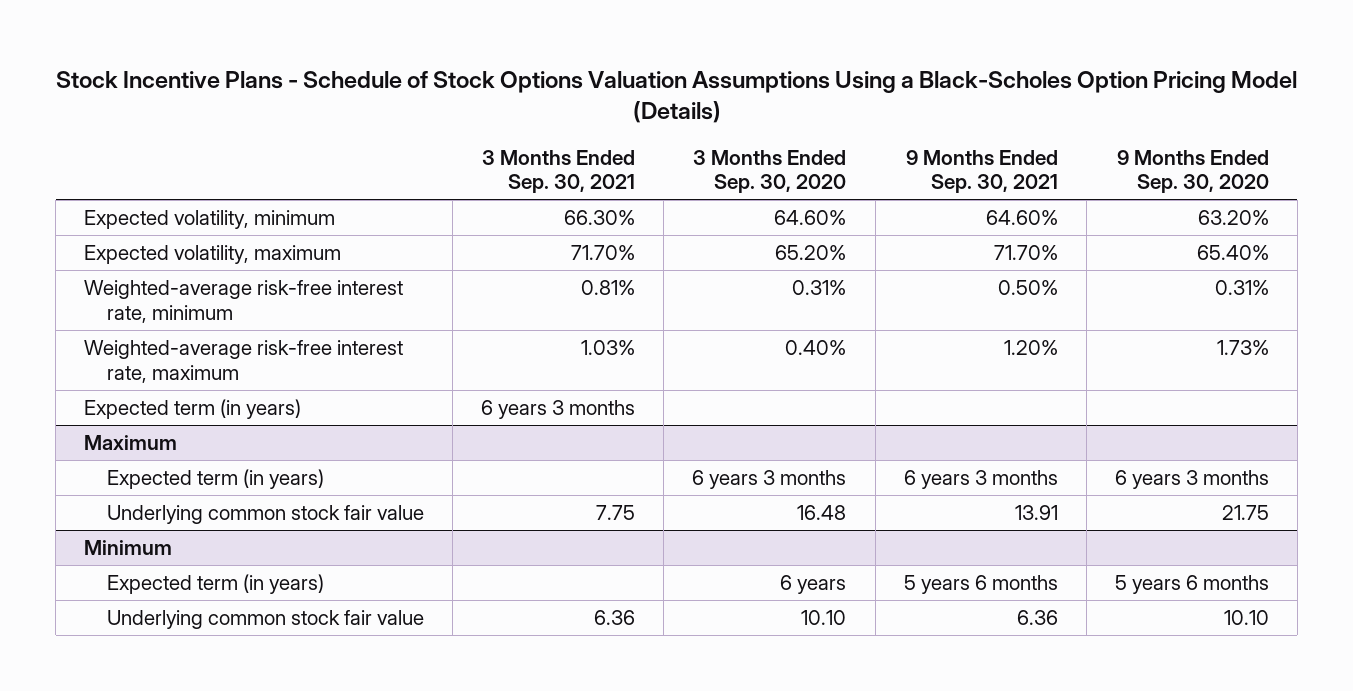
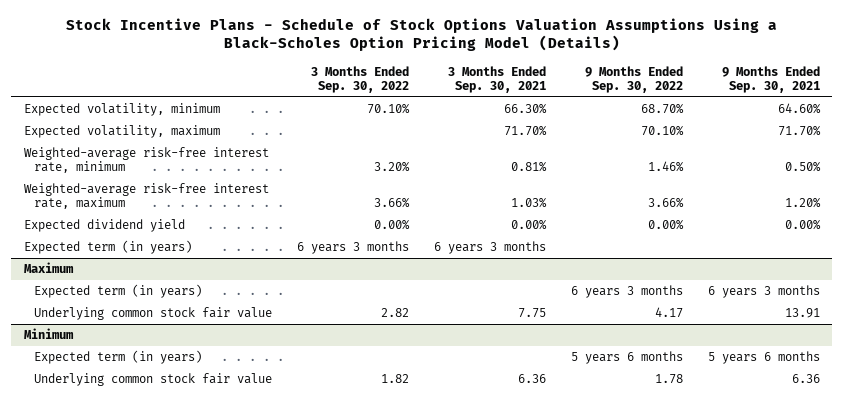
- | 3 Months Ended Sep. 30, 2021 | 3 Months Ended Sep. 30, 2020 | 9 Months Ended Sep. 30, 2021 | 9 Months Ended Sep. 30, 2020
+ | 3 Months Ended Sep. 30, 2022 | 3 Months Ended Sep. 30, 2021 | 9 Months Ended Sep. 30, 2022 | 9 Months Ended Sep. 30, 2021
+ Expected dividend yield | 0.00% | 0.00% | 0.00% | 0.00%

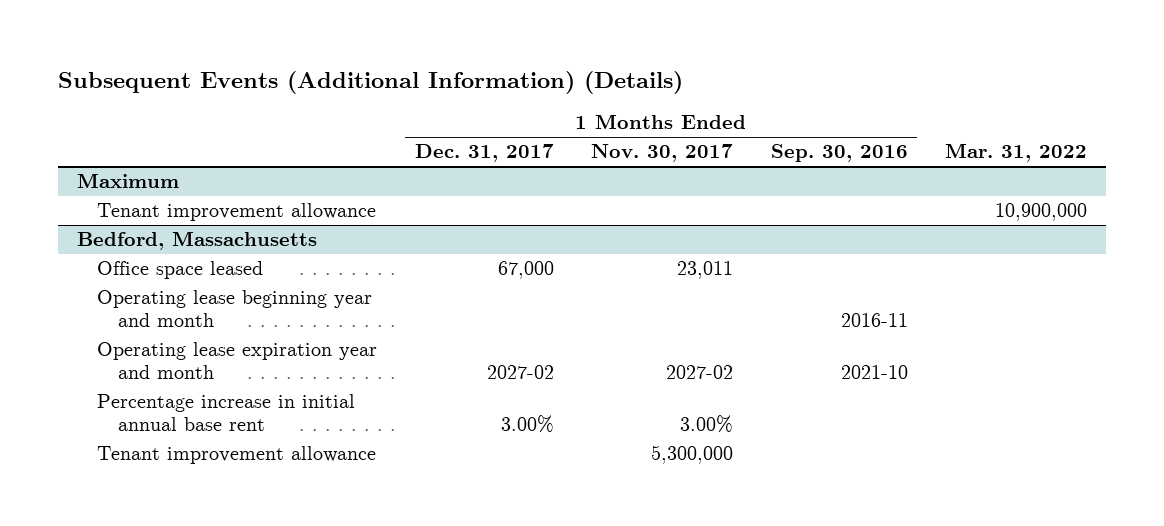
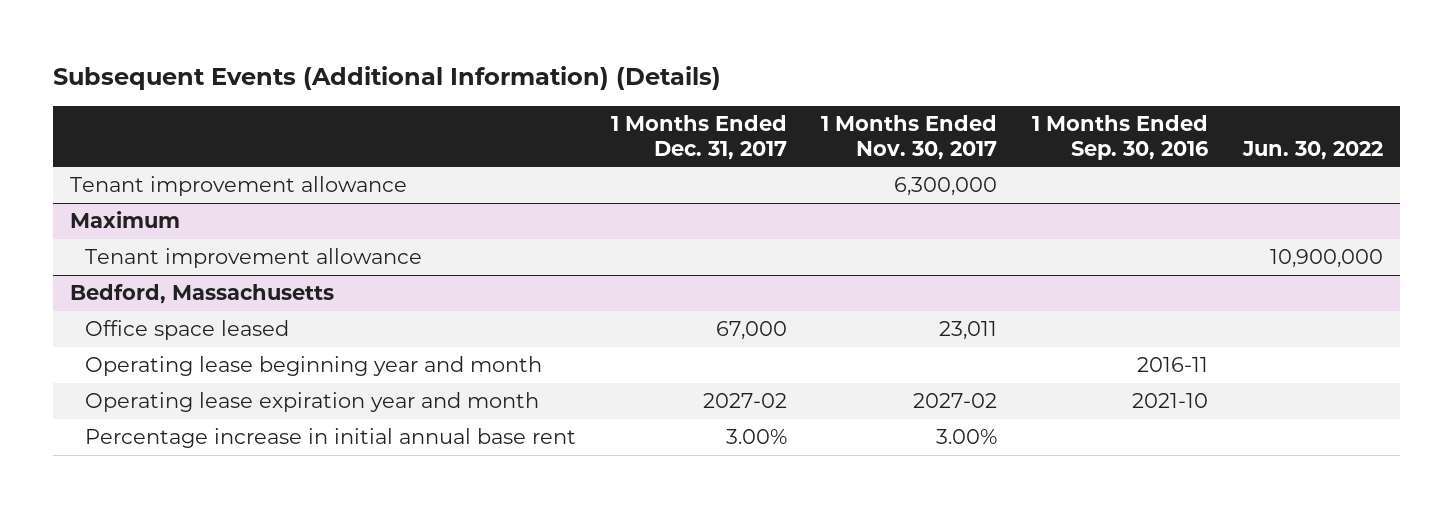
- | 1 Months Ended Dec. 31, 2017 | 1 Months Ended Nov. 30, 2017 | 1 Months Ended Sep. 30, 2016 | Mar. 31, 2022
+ | 1 Months Ended Dec. 31, 2017 | 1 Months Ended Nov. 30, 2017 | 1 Months Ended Sep. 30, 2016 | Jun. 30, 2022
+ Tenant improvement allowance | | 6,300,000 | |
@ Bedford, Massachusetts
- Tenant improvement allowance | | 5,300,000 | |

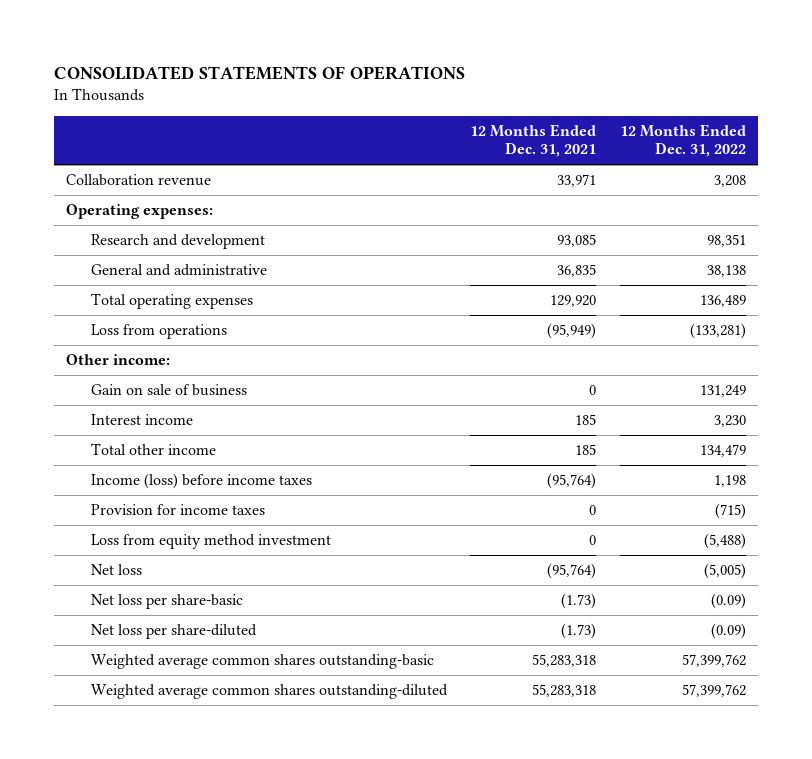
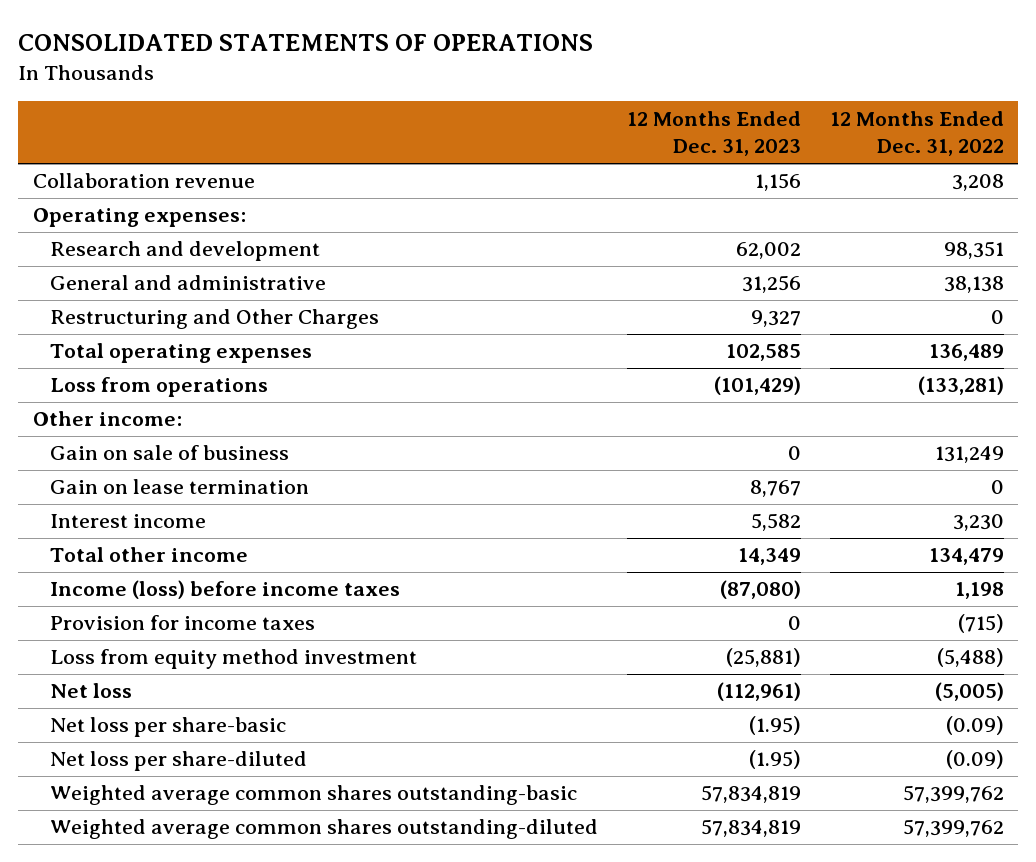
- | 12 Months Ended Dec. 31, 2021 | 12 Months Ended Dec. 31, 2022
+ | 12 Months Ended Dec. 31, 2023 | 12 Months Ended Dec. 31, 2022
+ Restructuring and Other Charges | 9,327 | 0
+ Gain on lease termination | 8,767 | 0

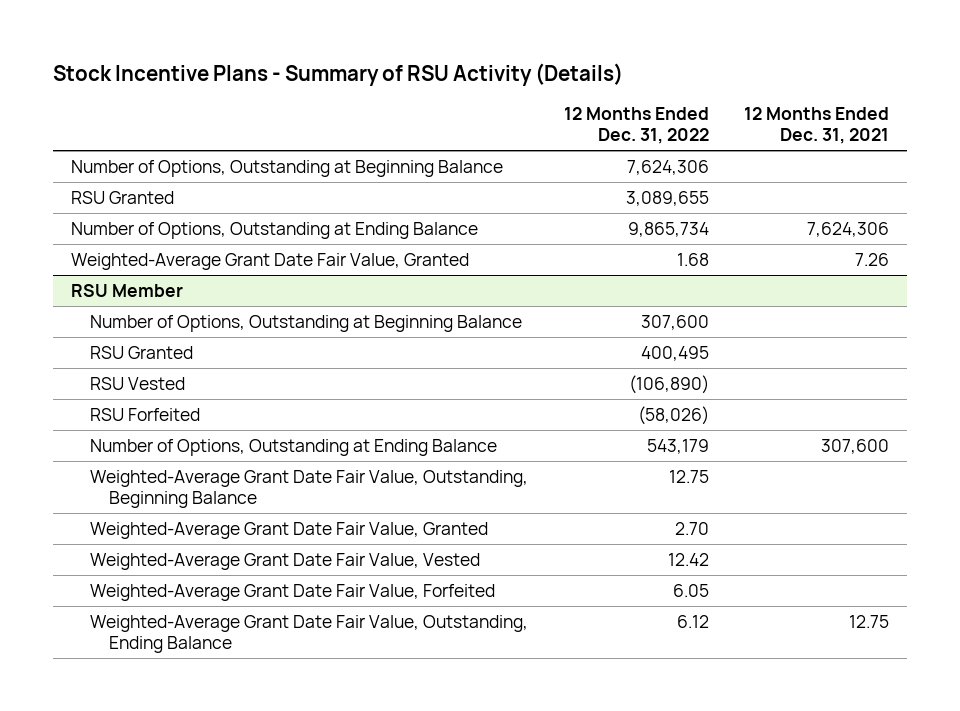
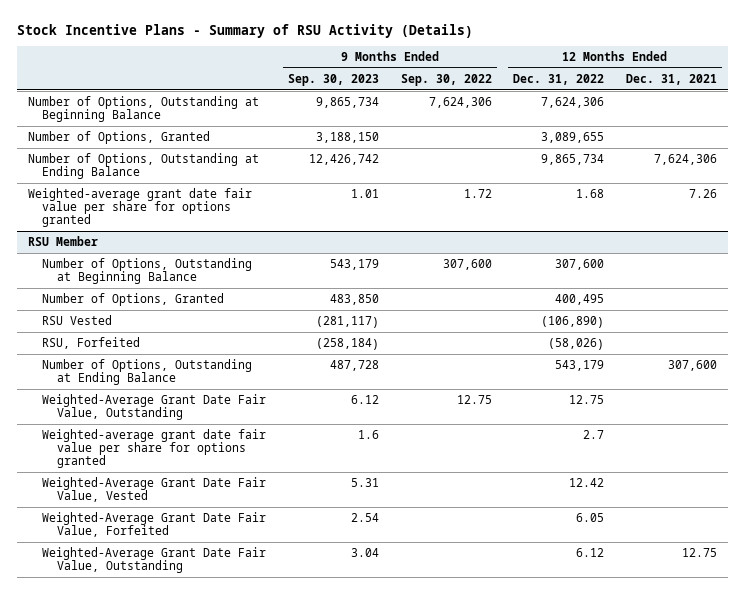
- | 12 Months Ended Dec. 31, 2022 | 12 Months Ended Dec. 31, 2021
+ | 9 Months Ended Sep. 30, 2023 | 9 Months Ended Sep. 30, 2022 | 12 Months Ended Dec. 31, 2022 | 12 Months Ended Dec. 31, 2021
- RSU Granted | 3,089,655 |
+ Number of Options, Granted | 3,188,150 | | 3,089,655 |
- Weighted-Average Grant Date Fair Value, Granted | 1.68 | 7.26
+ Weighted-average grant date fair value per share for options granted | 1.01 | 1.72 | 1.68 | 7.26
@ RSU Member
- RSU Granted | 400,495 |
+ Number of Options, Granted | 483,850 | | 400,495 |
- RSU Forfeited | (58,026) |
+ RSU, Forfeited | (258,184) | | (58,026) |
- Weighted-Average Grant Date Fair Value, Outstanding, Beginning Balance | 12.75 |
- Weighted-Average Grant Date Fair Value, Granted | 2.70 |
+ Weighted-Average Grant Date Fair Value, Outstanding | 6.12 | 12.75 | 12.75 |
+ Weighted-average grant date fair value per share for options granted | 1.6 | | 2.7 |
- Weighted-Average Grant Date Fair Value, Outstanding, Ending Balance | 6.12 | 12.75
+ Weighted-Average Grant Date Fair Value, Outstanding | 3.04 | | 6.12 | 12.75

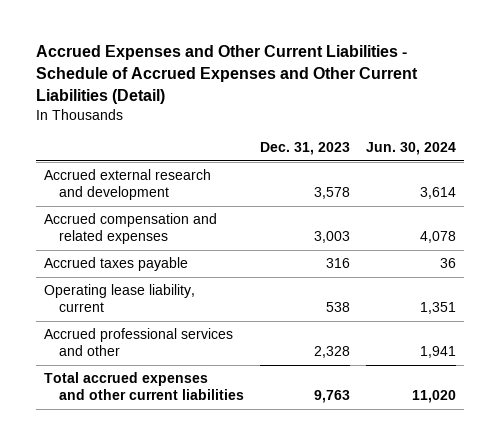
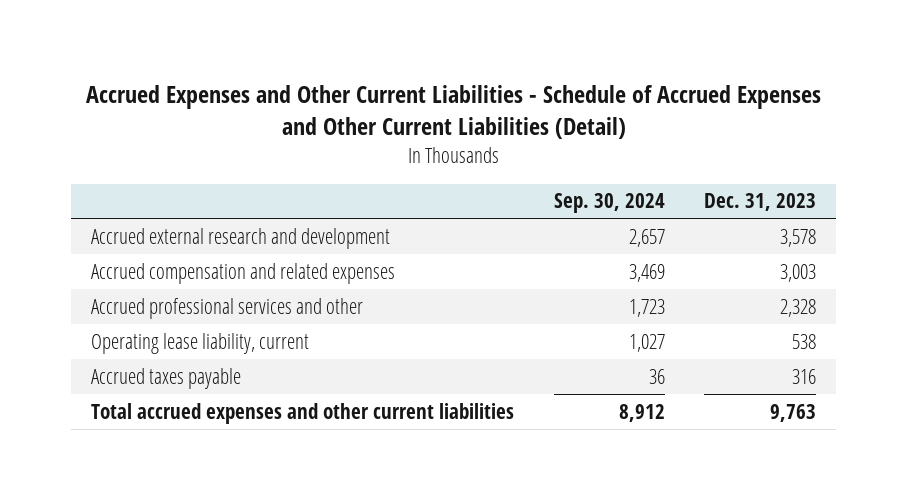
- | Dec. 31, 2023 | Jun. 30, 2024
+ | Sep. 30, 2024 | Dec. 31, 2023
moved down: Operating lease liability, current | 1,027 | 538
moved down: Accrued taxes payable | 36 | 316

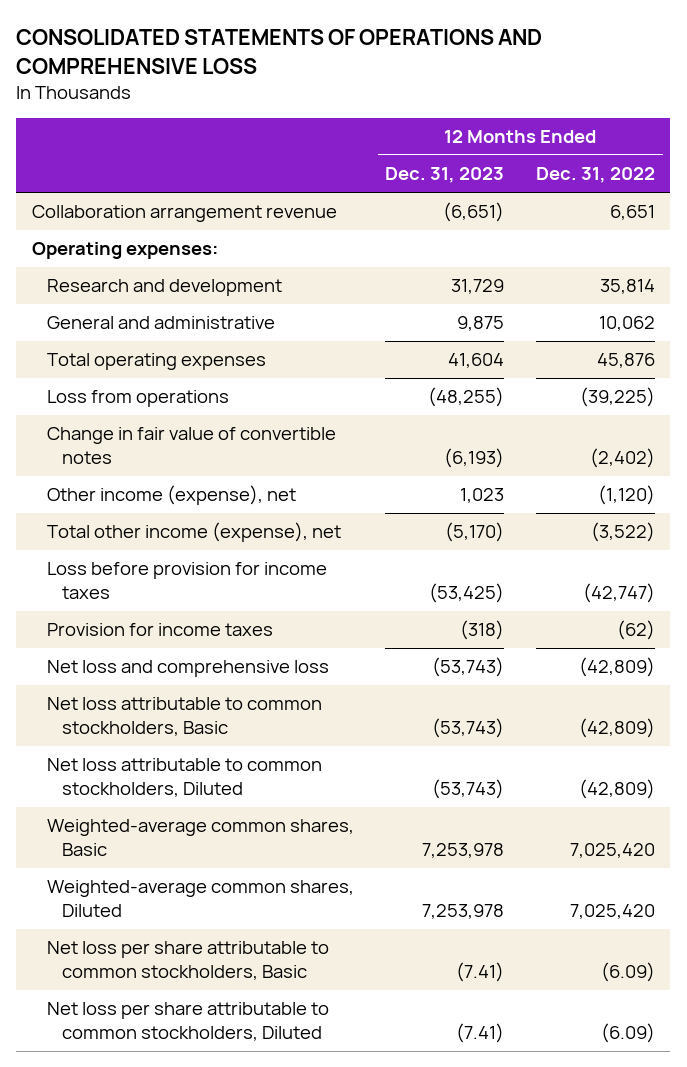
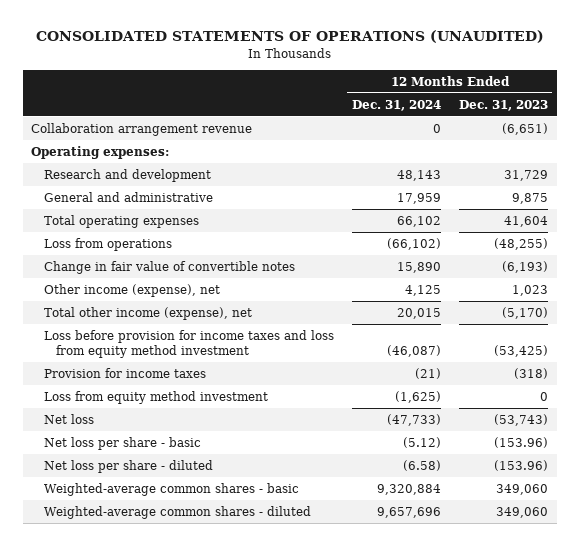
- CONSOLIDATED STATEMENTS OF OPERATIONS AND COMPREHENSIVE LOSS
+ CONSOLIDATED STATEMENTS OF OPERATIONS (UNAUDITED)
- | 12 Months Ended Dec. 31, 2023 | 12 Months Ended Dec. 31, 2022
+ | 12 Months Ended Dec. 31, 2024 | 12 Months Ended Dec. 31, 2023
- Loss before provision for income taxes | (53,425) | (42,747)
+ Loss before provision for income taxes and loss from equity method investment | (46,087) | (53,425)
- Net loss and comprehensive loss | (53,743) | (42,809)
- Net loss attributable to common stockholders, Basic | (53,743) | (42,809)
- Net loss attributable to common stockholders, Diluted | (53,743) | (42,809)
- Weighted-average common shares, Basic | 7,253,978 | 7,025,420
- Weighted-average common shares, Diluted | 7,253,978 | 7,025,420
- Net loss per share attributable to common stockholders, Basic | (7.41) | (6.09)
- Net loss per share attributable to common stockholders, Diluted | (7.41) | (6.09)
+ Loss from equity method investment | (1,625) | 0
+ Net loss | (47,733) | (53,743)
+ Net loss per share - basic | (5.12) | (153.96)
+ Net loss per share - diluted | (6.58) | (153.96)
+ Weighted-average common shares - basic | 9,320,884 | 349,060
+ Weighted-average common shares - diluted | 9,657,696 | 349,060

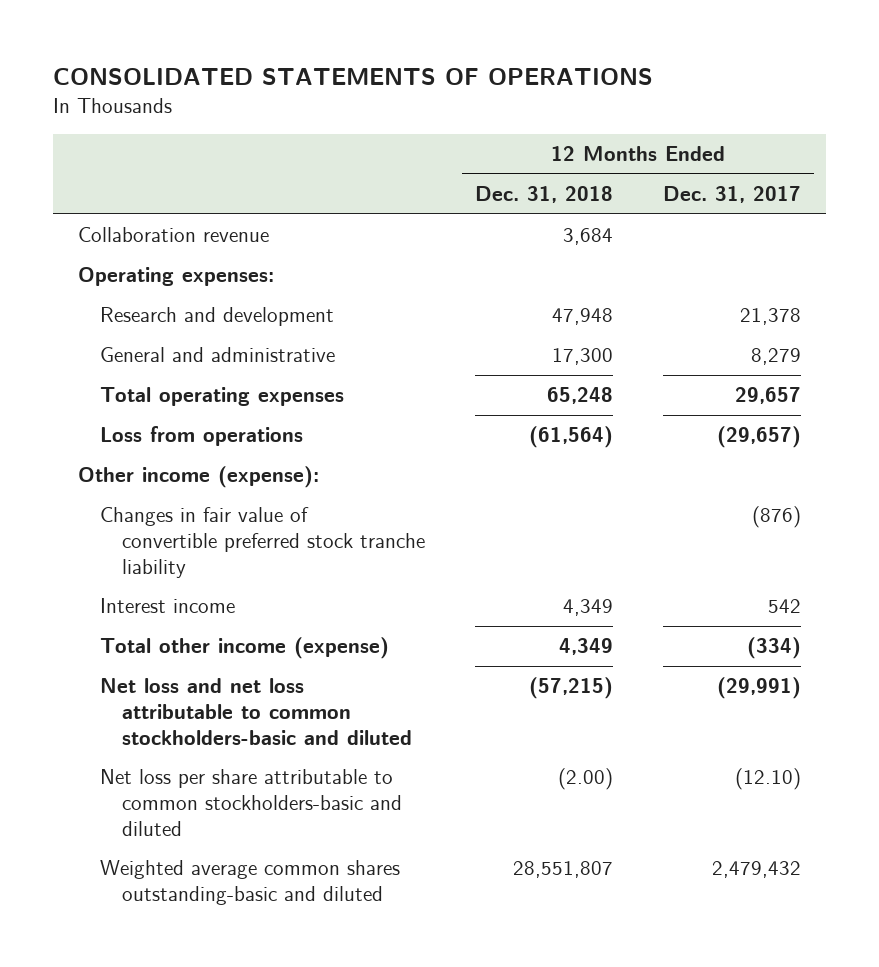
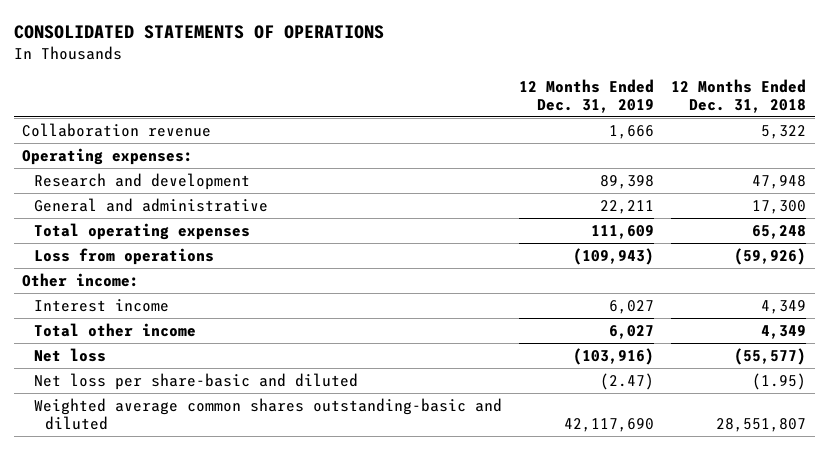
- | 12 Months Ended Dec. 31, 2018 | 12 Months Ended Dec. 31, 2017
+ | 12 Months Ended Dec. 31, 2019 | 12 Months Ended Dec. 31, 2018
- Collaboration revenue | 3,684 |
+ Collaboration revenue | 1,666 | 5,322
- Loss from operations | (61,564) | (29,657)
- Other income (expense):
- Changes in fair value of convertible preferred stock tranche liability | | (876)
+ Loss from operations | (109,943) | (59,926)
+ Other income:
- Total other income (expense) | 4,349 | (334)
- Net loss and net loss attributable to common stockholders-basic and diluted | (57,215) | (29,991)
- Net loss per share attributable to common stockholders-basic and diluted | (2.00) | (12.10)
+ Total other income | 6,027 | 4,349
+ Net loss | (103,916) | (55,577)
+ Net loss per share-basic and diluted | (2.47) | (1.95)

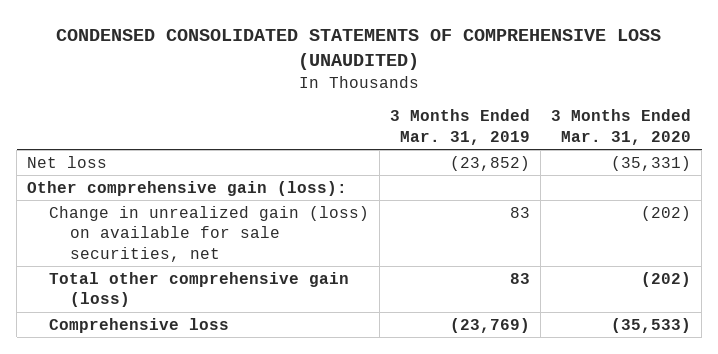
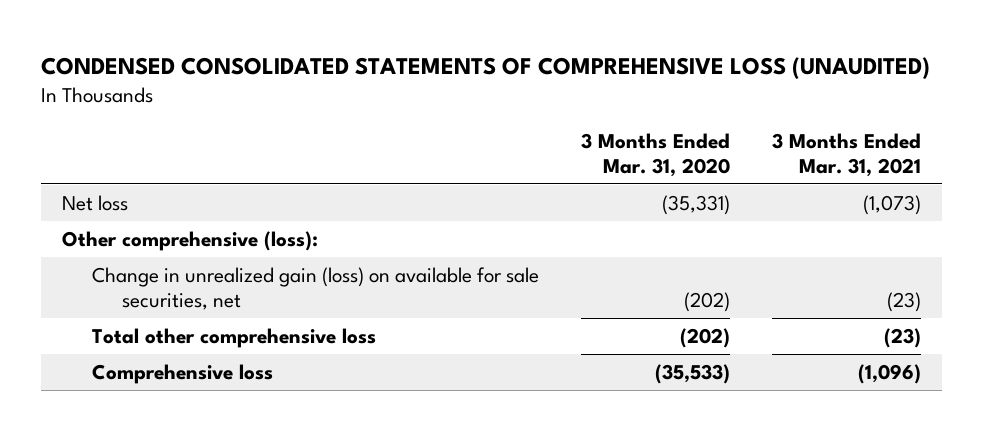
- | 3 Months Ended Mar. 31, 2019 | 3 Months Ended Mar. 31, 2020
+ | 3 Months Ended Mar. 31, 2020 | 3 Months Ended Mar. 31, 2021
- Other comprehensive gain (loss):
+ Other comprehensive (loss):
- Total other comprehensive gain (loss) | 83 | (202)
+ Total other comprehensive loss | (202) | (23)

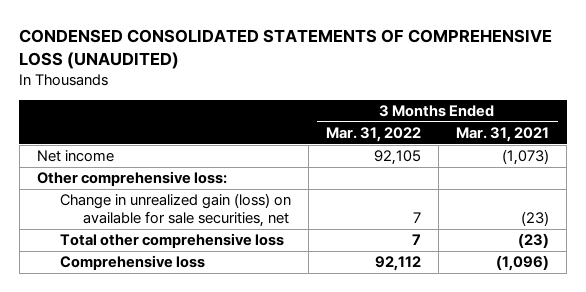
- | 3 Months Ended Mar. 31, 2020 | 3 Months Ended Mar. 31, 2021
+ | 3 Months Ended Mar. 31, 2022 | 3 Months Ended Mar. 31, 2021
- Net loss | (35,331) | (1,073)
- Other comprehensive (loss):
+ Net income | 92,105 | (1,073)
+ Other comprehensive loss:

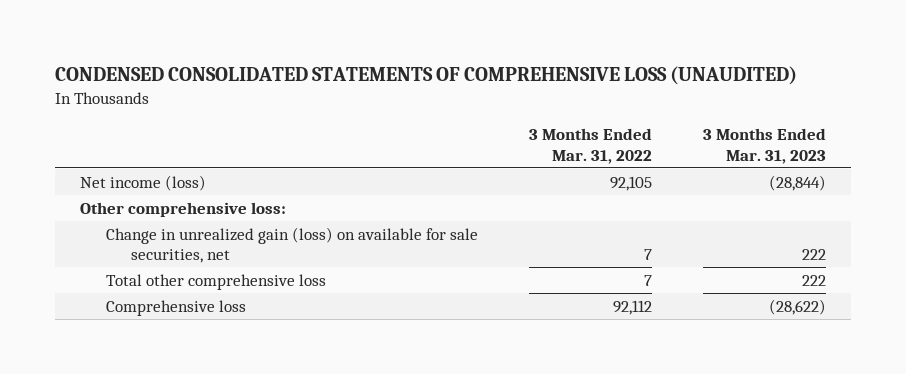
- | 3 Months Ended Mar. 31, 2022 | 3 Months Ended Mar. 31, 2021
+ | 3 Months Ended Mar. 31, 2022 | 3 Months Ended Mar. 31, 2023
- Net income | 92,105 | (1,073)
+ Net income (loss) | 92,105 | (28,844)

